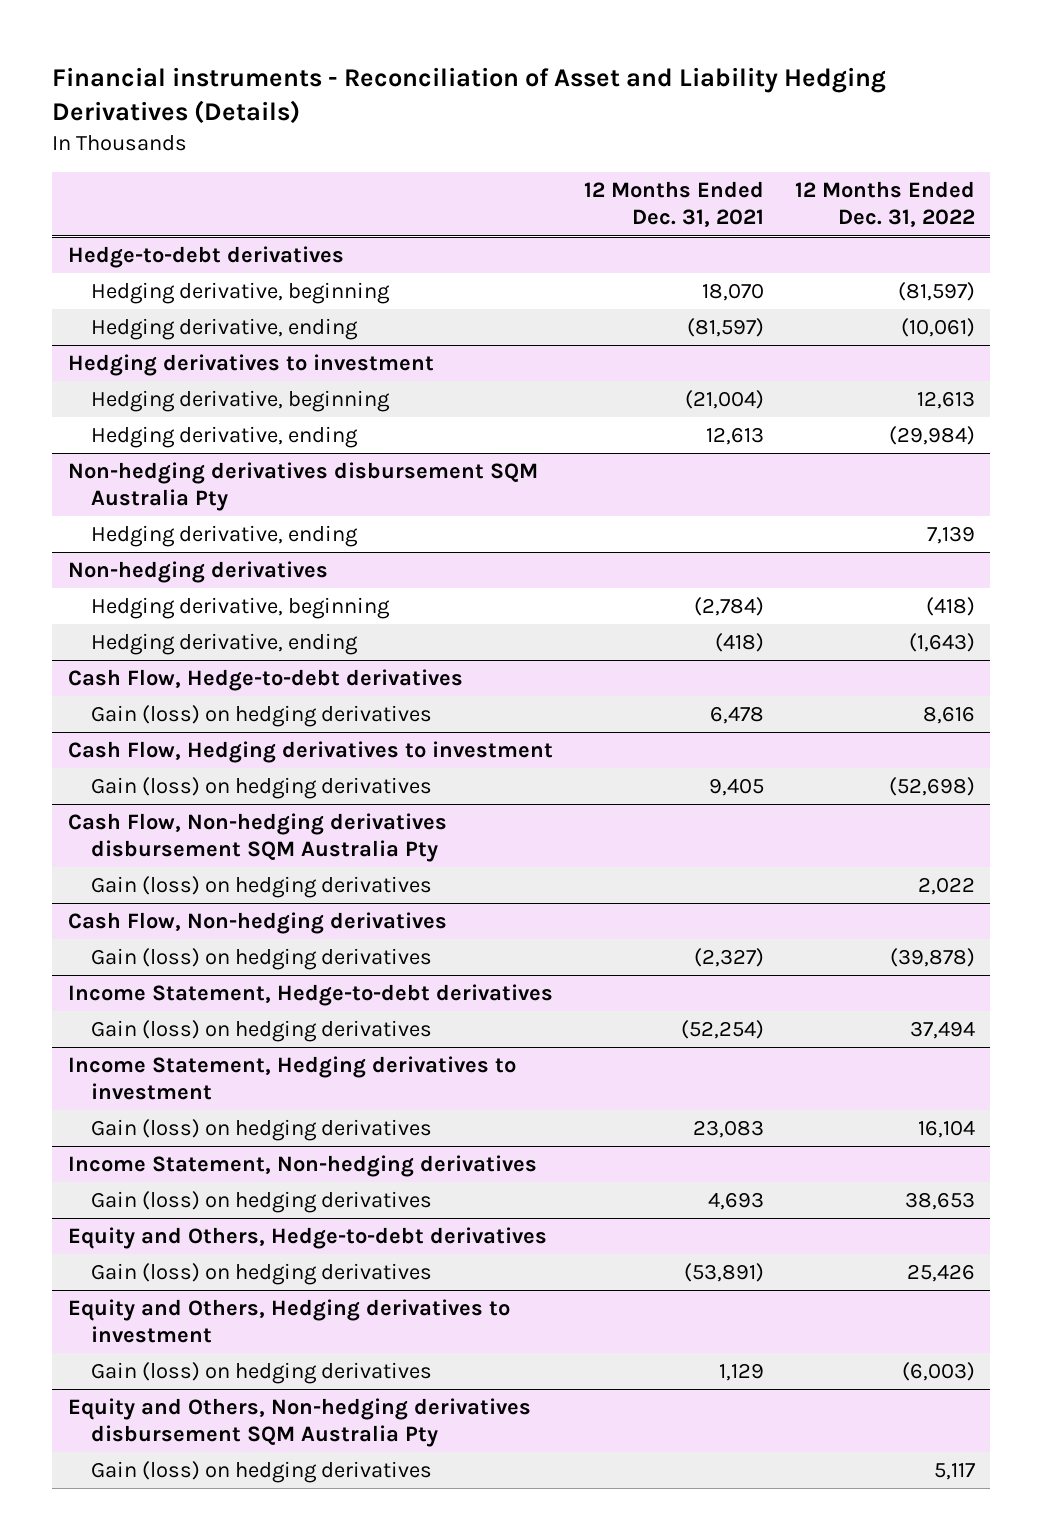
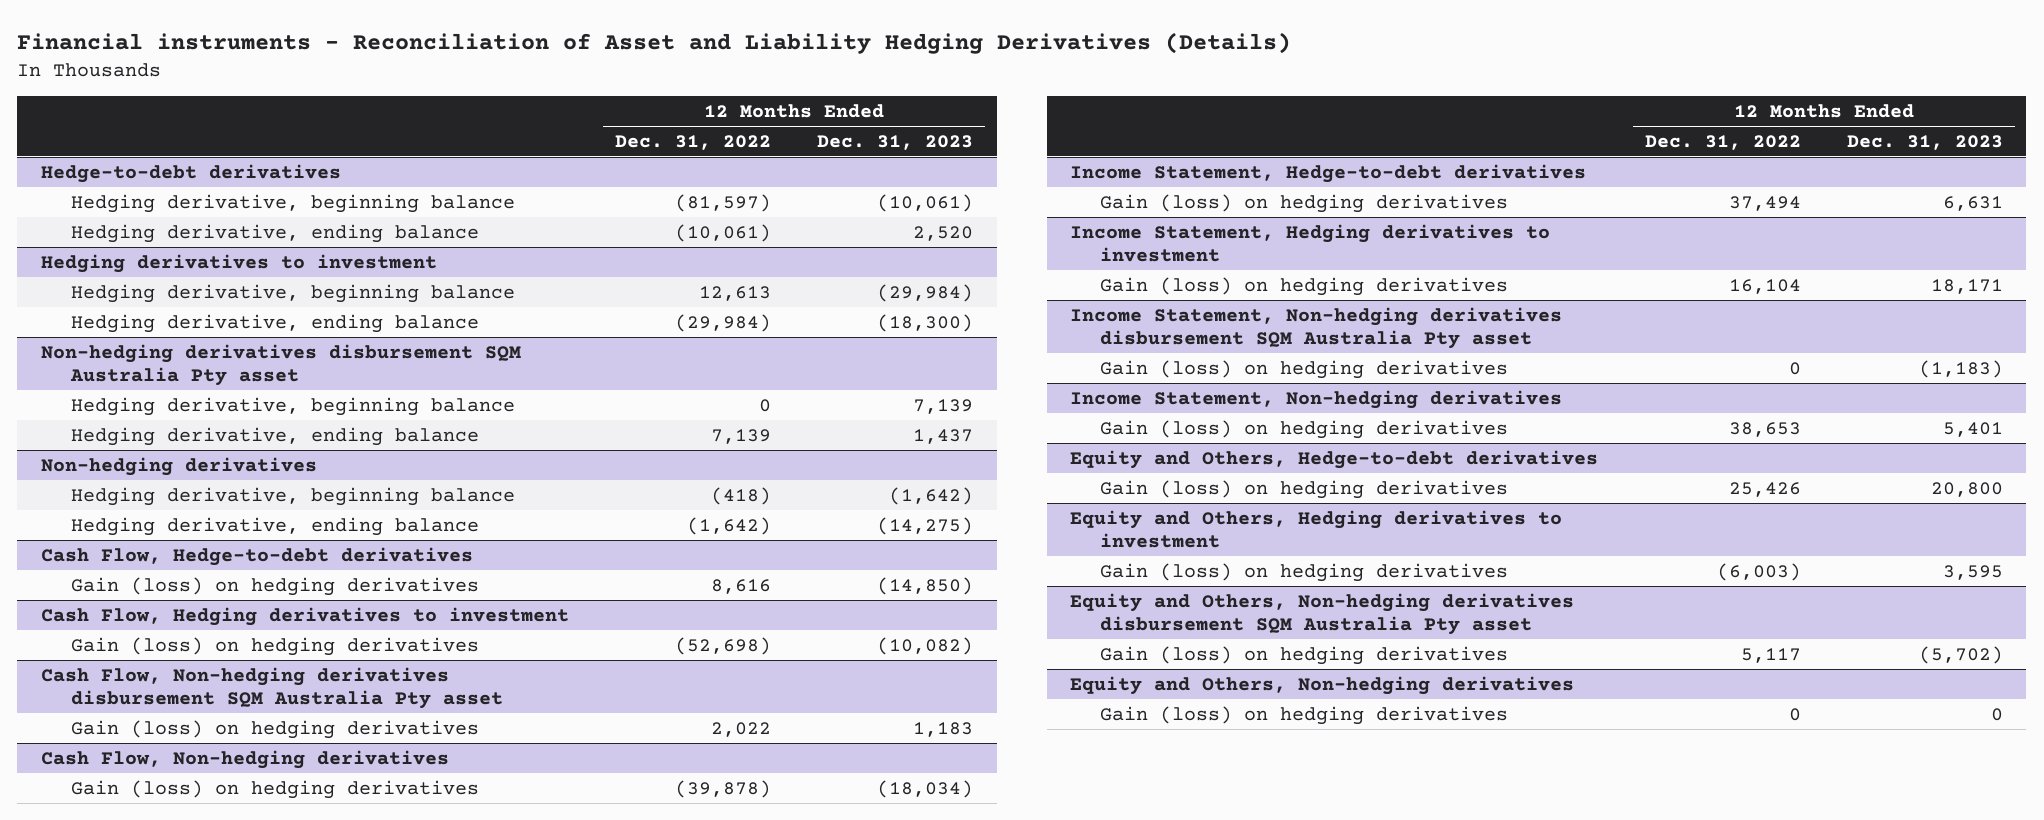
- | 12 Months Ended Dec. 31, 2021 | 12 Months Ended Dec. 31, 2022
+ | 12 Months Ended Dec. 31, 2022 | 12 Months Ended Dec. 31, 2023
@ Hedge-to-debt derivatives
- Hedging derivative, beginning | 18,070 | (81,597)
- Hedging derivative, ending | (81,597) | (10,061)
+ Hedging derivative, beginning balance | (81,597) | (10,061)
+ Hedging derivative, ending balance | (10,061) | 2,520
@ Hedging derivatives to investment
- Hedging derivative, beginning | (21,004) | 12,613
- Hedging derivative, ending | 12,613 | (29,984)
- Non-hedging derivatives disbursement SQM Australia Pty
- Hedging derivative, ending | | 7,139
@ Hedging derivatives to investment
+ Hedging derivative, beginning balance | 12,613 | (29,984)
+ Hedging derivative, ending balance | (29,984) | (18,300)
+ Non-hedging derivatives disbursement SQM Australia Pty asset
+ Hedging derivative, beginning balance | 0 | 7,139
+ Hedging derivative, ending balance | 7,139 | 1,437
@ Non-hedging derivatives
- Hedging derivative, beginning | (2,784) | (418)
- Hedging derivative, ending | (418) | (1,643)
+ Hedging derivative, beginning balance | (418) | (1,642)
+ Hedging derivative, ending balance | (1,642) | (14,275)
- Cash Flow, Non-hedging derivatives disbursement SQM Australia Pty
+ Cash Flow, Non-hedging derivatives disbursement SQM Australia Pty asset
+ Income Statement, Non-hedging derivatives disbursement SQM Australia Pty asset
+ Gain (loss) on hedging derivatives | 0 | (1,183)
- Equity and Others, Non-hedging derivatives disbursement SQM Australia Pty
+ Equity and Others, Non-hedging derivatives disbursement SQM Australia Pty asset
+ Equity and Others, Non-hedging derivatives
+ Gain (loss) on hedging derivatives | 0 | 0

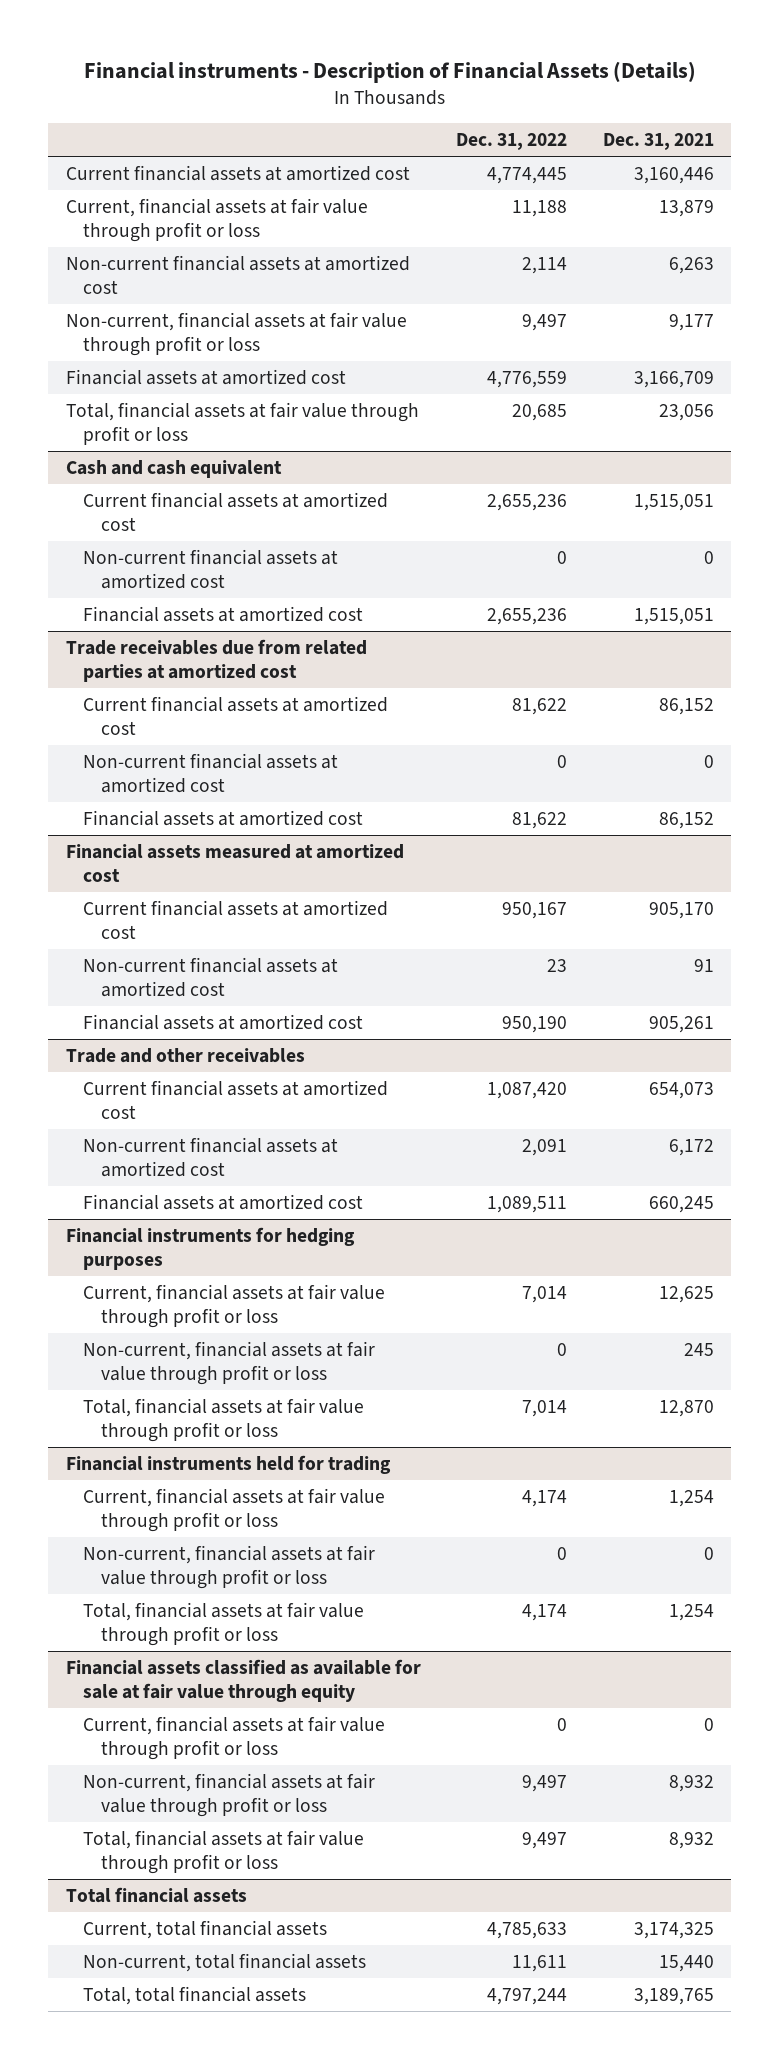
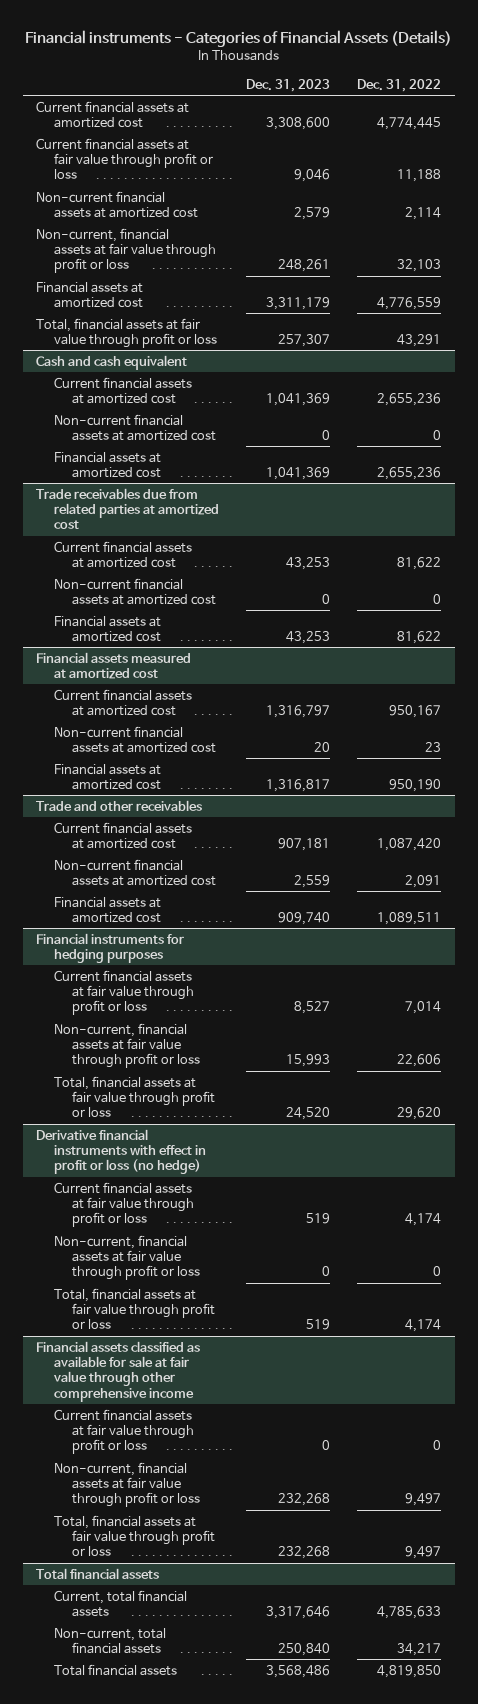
- Financial instruments - Description of Financial Assets (Details)
+ Financial instruments - Categories of Financial Assets (Details)
- | Dec. 31, 2022 | Dec. 31, 2021
+ | Dec. 31, 2023 | Dec. 31, 2022
- Current, financial assets at fair value through profit or loss | 11,188 | 13,879
+ Current financial assets at fair value through profit or loss | 9,046 | 11,188
- Non-current, financial assets at fair value through profit or loss | 9,497 | 9,177
+ Non-current, financial assets at fair value through profit or loss | 248,261 | 32,103
- Total, financial assets at fair value through profit or loss | 20,685 | 23,056
+ Total, financial assets at fair value through profit or loss | 257,307 | 43,291
@ Financial instruments for hedging purposes
- Current, financial assets at fair value through profit or loss | 7,014 | 12,625
- Non-current, financial assets at fair value through profit or loss | 0 | 245
- Total, financial assets at fair value through profit or loss | 7,014 | 12,870
- Financial instruments held for trading
- Current, financial assets at fair value through profit or loss | 4,174 | 1,254
@ Financial instruments for hedging purposes
+ Current financial assets at fair value through profit or loss | 8,527 | 7,014
+ Non-current, financial assets at fair value through profit or loss | 15,993 | 22,606
+ Total, financial assets at fair value through profit or loss | 24,520 | 29,620
+ Derivative financial instruments with effect in profit or loss (no hedge)
+ Current financial assets at fair value through profit or loss | 519 | 4,174
- Financial assets classified as available for sale at fair value through equity
- Current, financial assets at fair value through profit or loss | 0 | 0
+ Financial assets classified as available for sale at fair value through other comprehensive income
+ Current financial assets at fair value through profit or loss | 0 | 0
@ Total financial assets
- Non-current, total financial assets | 11,611 | 15,440
- Total, total financial assets | 4,797,244 | 3,189,765
+ Non-current, total financial assets | 250,840 | 34,217
+ Total financial assets | 3,568,486 | 4,819,850

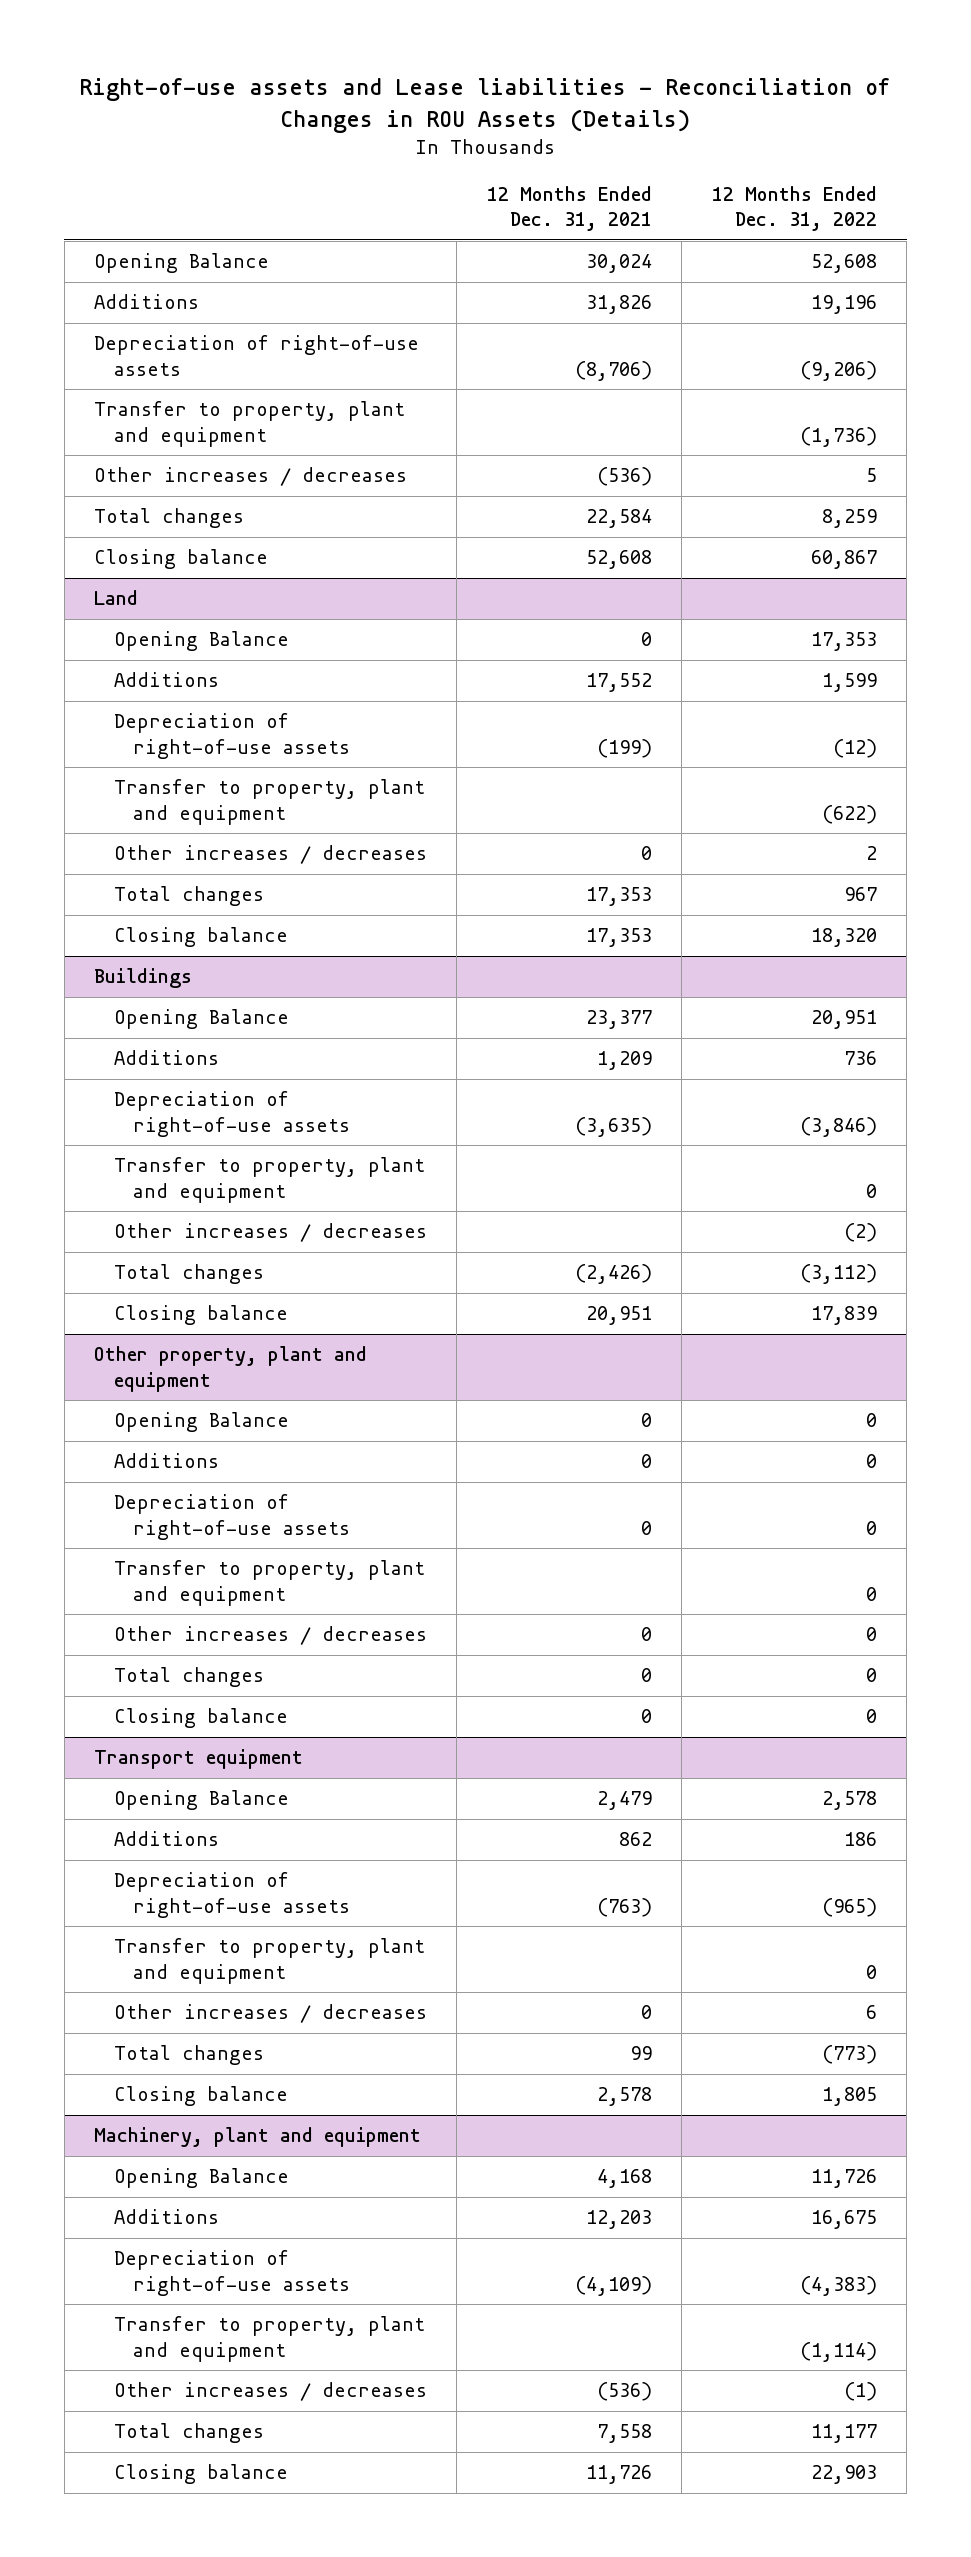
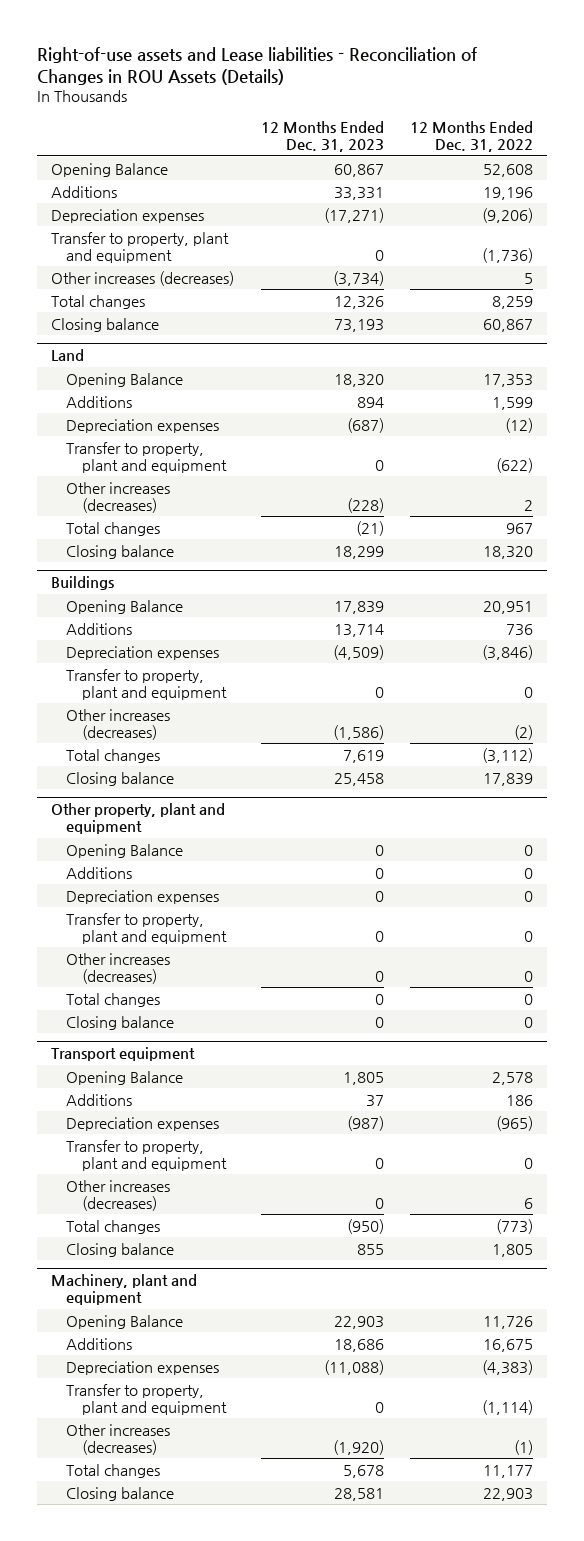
- | 12 Months Ended Dec. 31, 2021 | 12 Months Ended Dec. 31, 2022
+ | 12 Months Ended Dec. 31, 2023 | 12 Months Ended Dec. 31, 2022
- Depreciation of right-of-use assets | (8,706) | (9,206)
+ Depreciation expenses | (17,271) | (9,206)
- Other increases / decreases | (536) | 5
+ Other increases (decreases) | (3,734) | 5
@ Land
- Depreciation of right-of-use assets | (199) | (12)
+ Depreciation expenses | (687) | (12)
- Other increases / decreases | 0 | 2
+ Other increases (decreases) | (228) | 2
@ Buildings
- Depreciation of right-of-use assets | (3,635) | (3,846)
+ Depreciation expenses | (4,509) | (3,846)
- Other increases / decreases | | (2)
+ Other increases (decreases) | (1,586) | (2)
@ Other property, plant and equipment
- Depreciation of right-of-use assets | 0 | 0
+ Depreciation expenses | 0 | 0
- Other increases / decreases | 0 | 0
+ Other increases (decreases) | 0 | 0
@ Transport equipment
- Depreciation of right-of-use assets | (763) | (965)
+ Depreciation expenses | (987) | (965)
- Other increases / decreases | 0 | 6
+ Other increases (decreases) | 0 | 6
@ Machinery, plant and equipment
- Depreciation of right-of-use assets | (4,109) | (4,383)
+ Depreciation expenses | (11,088) | (4,383)
- Other increases / decreases | (536) | (1)
+ Other increases (decreases) | (1,920) | (1)

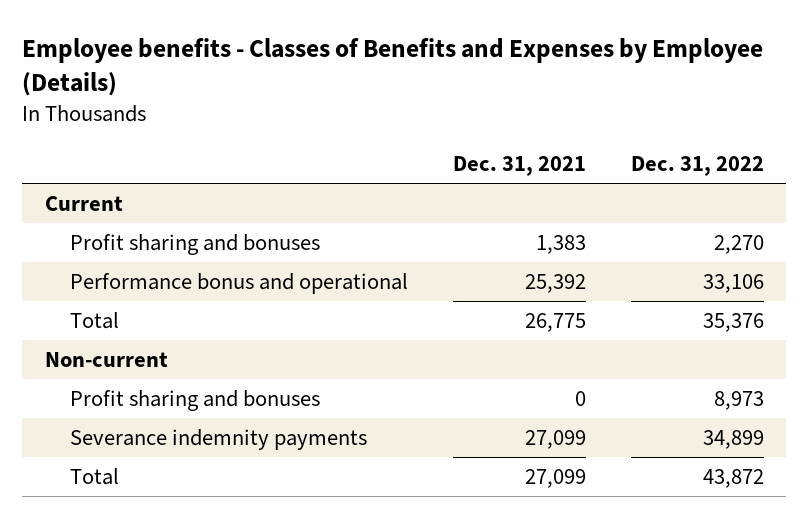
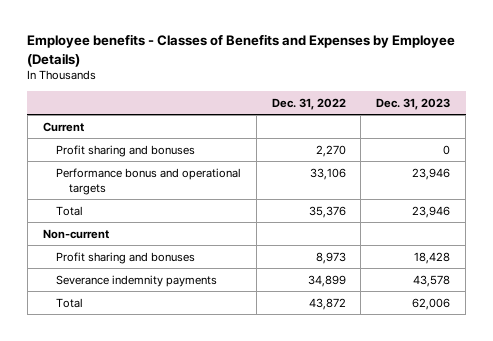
- | Dec. 31, 2021 | Dec. 31, 2022
+ | Dec. 31, 2022 | Dec. 31, 2023
- Performance bonus and operational | 25,392 | 33,106
+ Performance bonus and operational targets | 33,106 | 23,946

